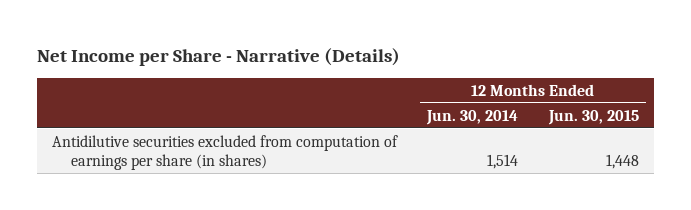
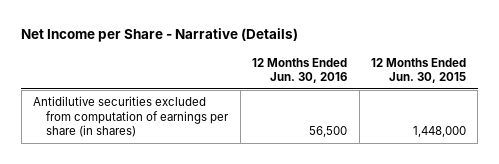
- | 12 Months Ended Jun. 30, 2014 | 12 Months Ended Jun. 30, 2015
+ | 12 Months Ended Jun. 30, 2016 | 12 Months Ended Jun. 30, 2015
- Antidilutive securities excluded from computation of earnings per share (in shares) | 1,514 | 1,448
+ Antidilutive securities excluded from computation of earnings per share (in shares) | 56,500 | 1,448,000

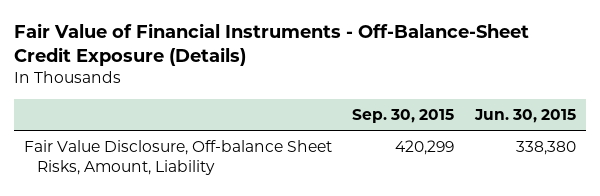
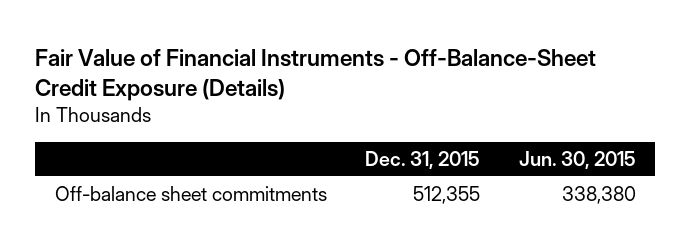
- | Sep. 30, 2015 | Jun. 30, 2015
+ | Dec. 31, 2015 | Jun. 30, 2015
- Fair Value Disclosure, Off-balance Sheet Risks, Amount, Liability | 420,299 | 338,380
+ Off-balance sheet commitments | 512,355 | 338,380

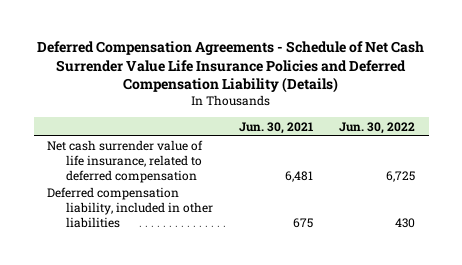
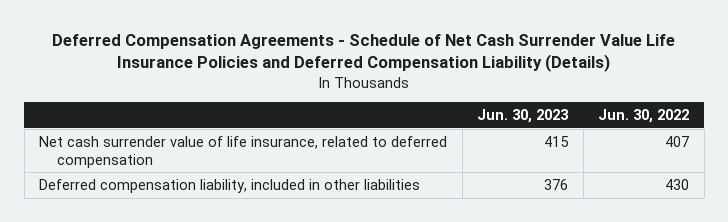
- | Jun. 30, 2021 | Jun. 30, 2022
+ | Jun. 30, 2023 | Jun. 30, 2022
- Net cash surrender value of life insurance, related to deferred compensation | 6,481 | 6,725
+ Net cash surrender value of life insurance, related to deferred compensation | 415 | 407

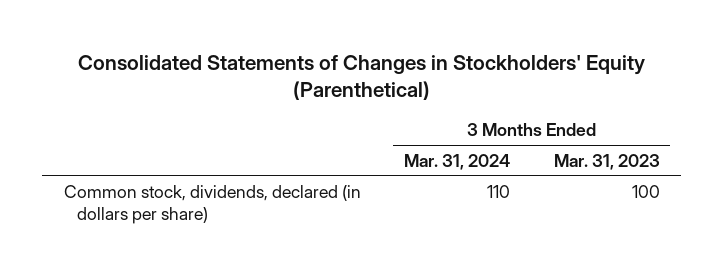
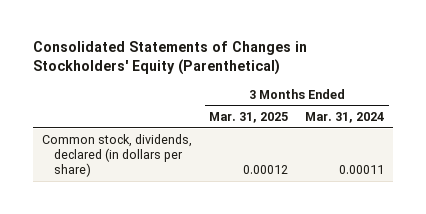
- | 3 Months Ended Mar. 31, 2024 | 3 Months Ended Mar. 31, 2023
+ | 3 Months Ended Mar. 31, 2025 | 3 Months Ended Mar. 31, 2024
- Common stock, dividends, declared (in dollars per share) | 110 | 100
+ Common stock, dividends, declared (in dollars per share) | 0.00012 | 0.00011

